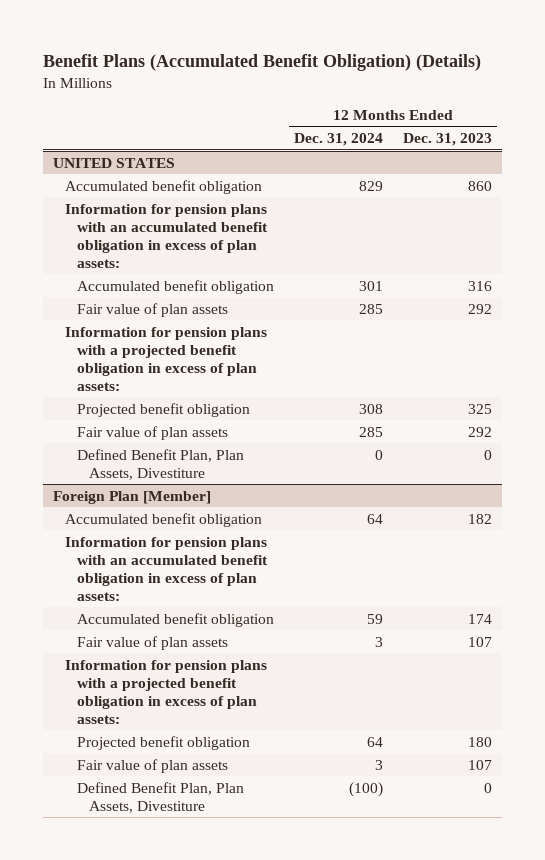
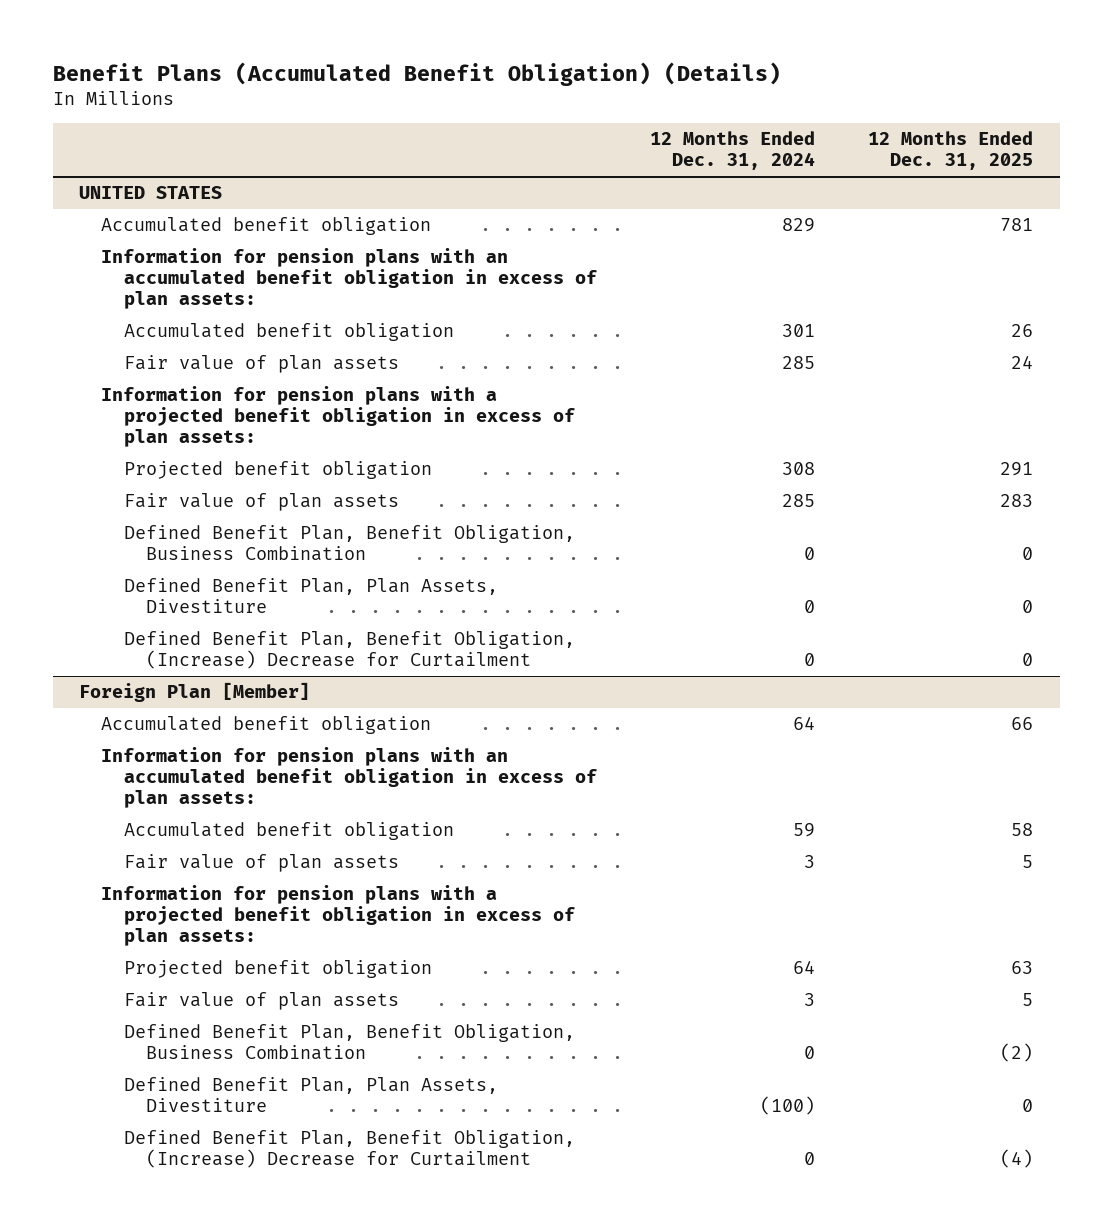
- | 12 Months Ended Dec. 31, 2024 | 12 Months Ended Dec. 31, 2023
+ | 12 Months Ended Dec. 31, 2024 | 12 Months Ended Dec. 31, 2025
@ UNITED STATES
+ Defined Benefit Plan, Benefit Obligation, Business Combination | 0 | 0
+ Defined Benefit Plan, Benefit Obligation, (Increase) Decrease for Curtailment | 0 | 0
@ Foreign Plan [Member]
+ Defined Benefit Plan, Benefit Obligation, Business Combination | 0 | (2)
+ Defined Benefit Plan, Benefit Obligation, (Increase) Decrease for Curtailment | 0 | (4)

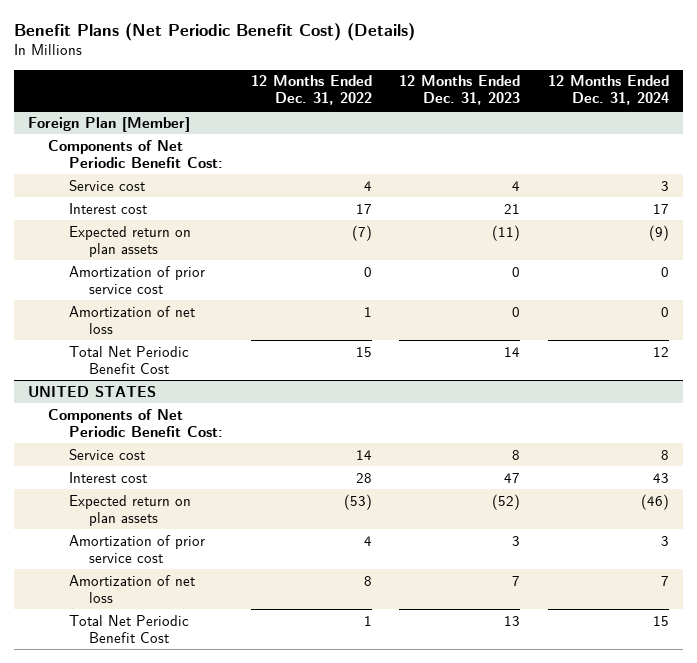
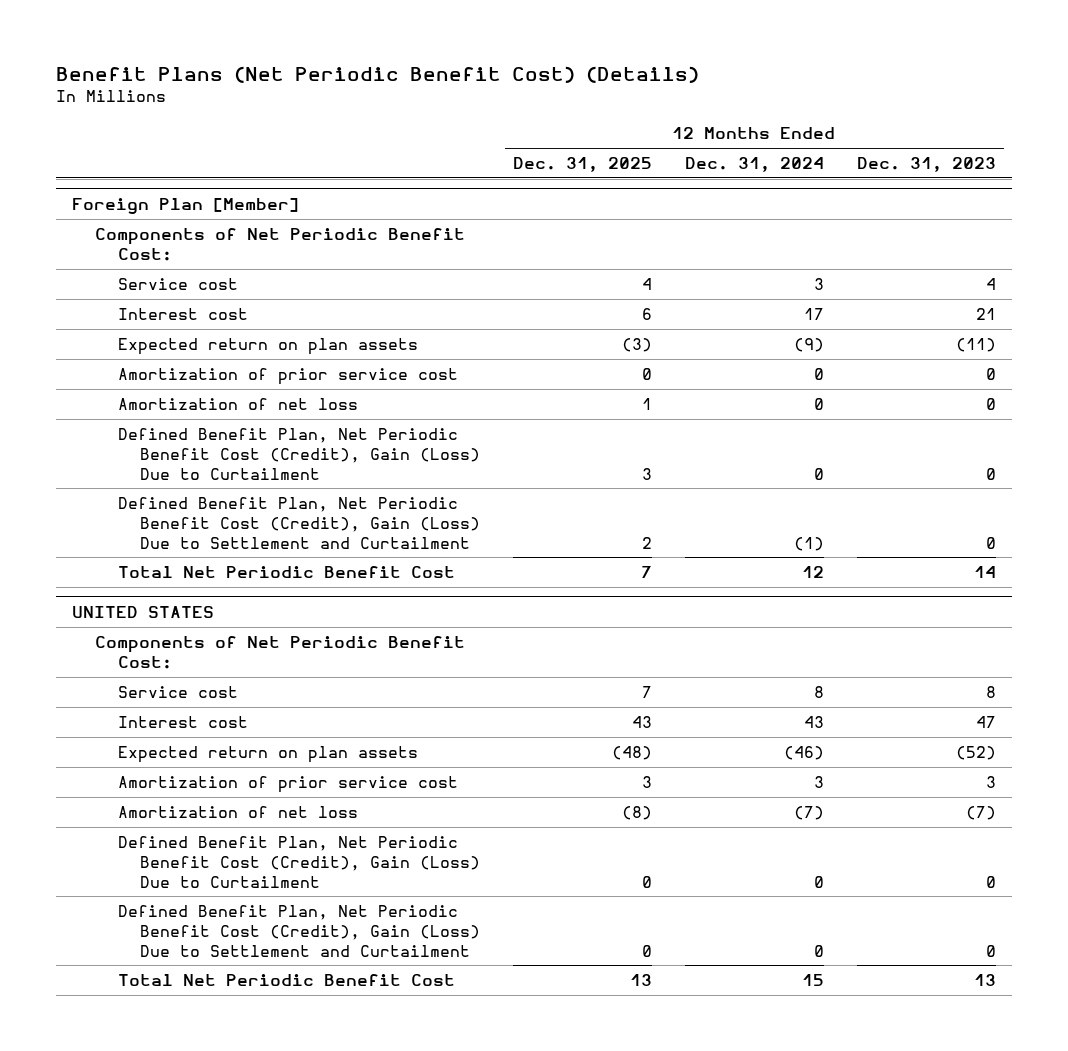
- | 12 Months Ended Dec. 31, 2022 | 12 Months Ended Dec. 31, 2023 | 12 Months Ended Dec. 31, 2024
+ | 12 Months Ended Dec. 31, 2025 | 12 Months Ended Dec. 31, 2024 | 12 Months Ended Dec. 31, 2023
@ Foreign Plan [Member]
+ Defined Benefit Plan, Net Periodic Benefit Cost (Credit), Gain (Loss) Due to Curtailment | 3 | 0 | 0
+ Defined Benefit Plan, Net Periodic Benefit Cost (Credit), Gain (Loss) Due to Settlement and Curtailment | 2 | (1) | 0
@ UNITED STATES
- Amortization of net loss | 8 | 7 | 7
+ Amortization of net loss | (8) | (7) | (7)
+ Defined Benefit Plan, Net Periodic Benefit Cost (Credit), Gain (Loss) Due to Curtailment | 0 | 0 | 0
+ Defined Benefit Plan, Net Periodic Benefit Cost (Credit), Gain (Loss) Due to Settlement and Curtailment | 0 | 0 | 0

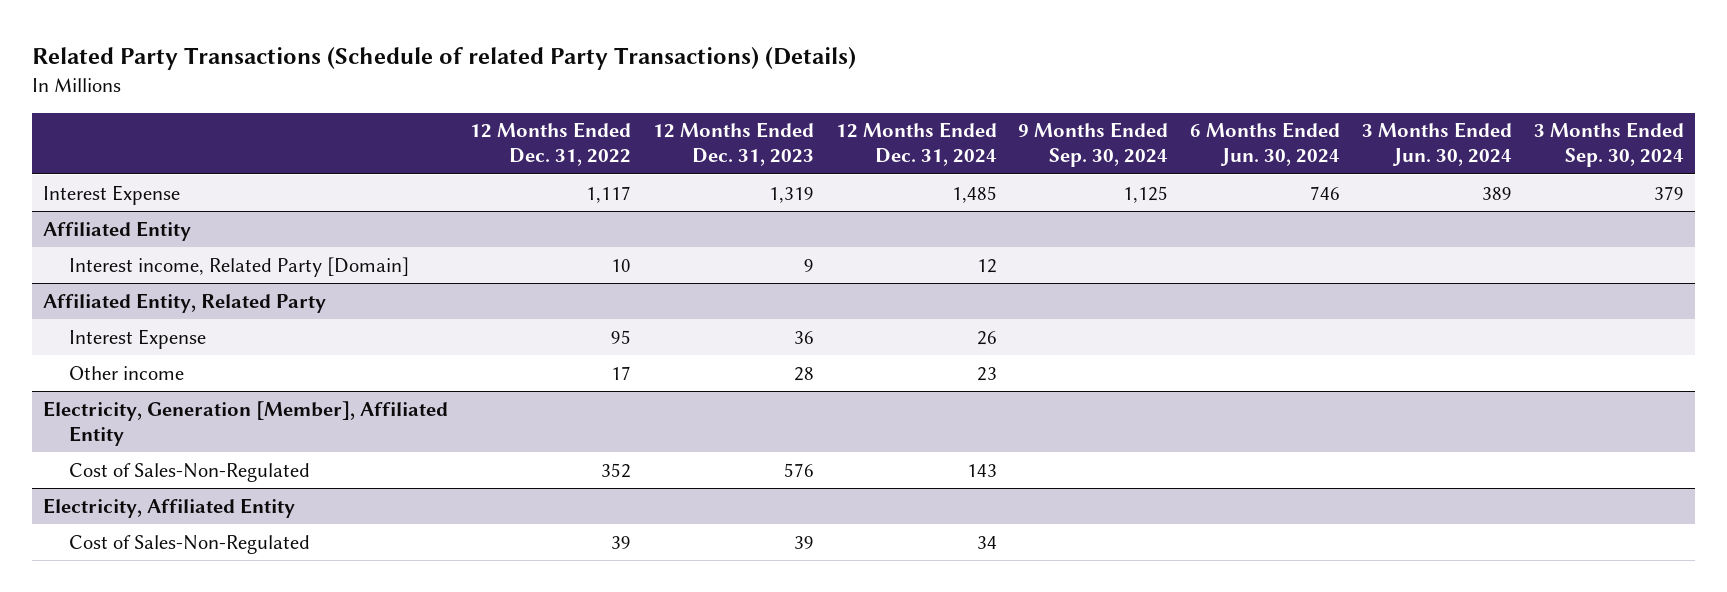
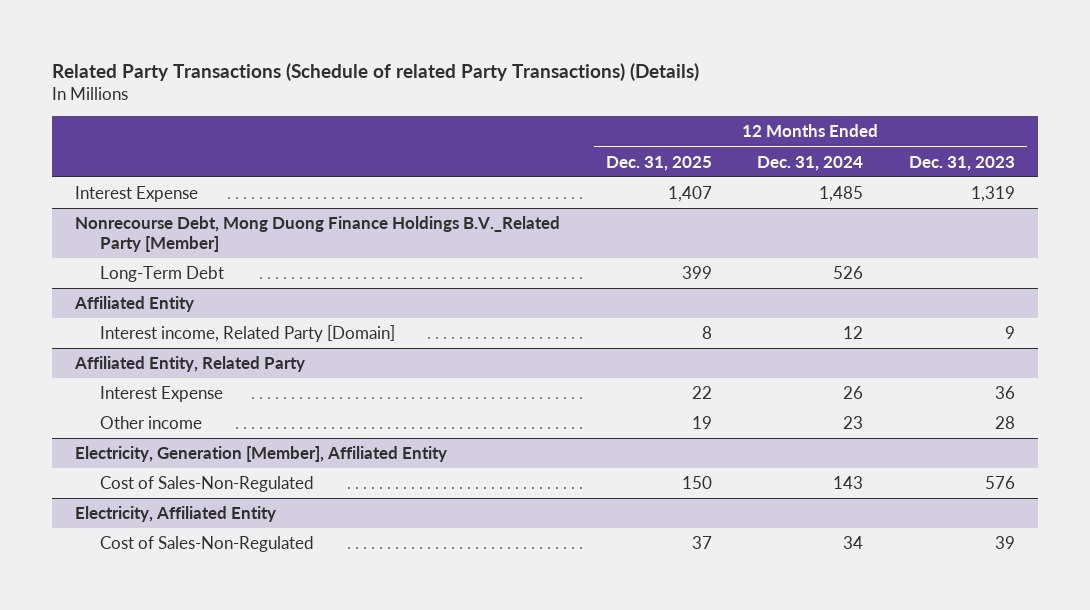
- | 12 Months Ended Dec. 31, 2022 | 12 Months Ended Dec. 31, 2023 | 12 Months Ended Dec. 31, 2024 | 9 Months Ended Sep. 30, 2024 | 6 Months Ended Jun. 30, 2024 | 3 Months Ended Jun. 30, 2024 | 3 Months Ended Sep. 30, 2024
+ | 12 Months Ended Dec. 31, 2025 | 12 Months Ended Dec. 31, 2024 | 12 Months Ended Dec. 31, 2023
+ Nonrecourse Debt, Mong Duong Finance Holdings B.V._Related Party [Member]
+ Long-Term Debt | 399 | 526 |

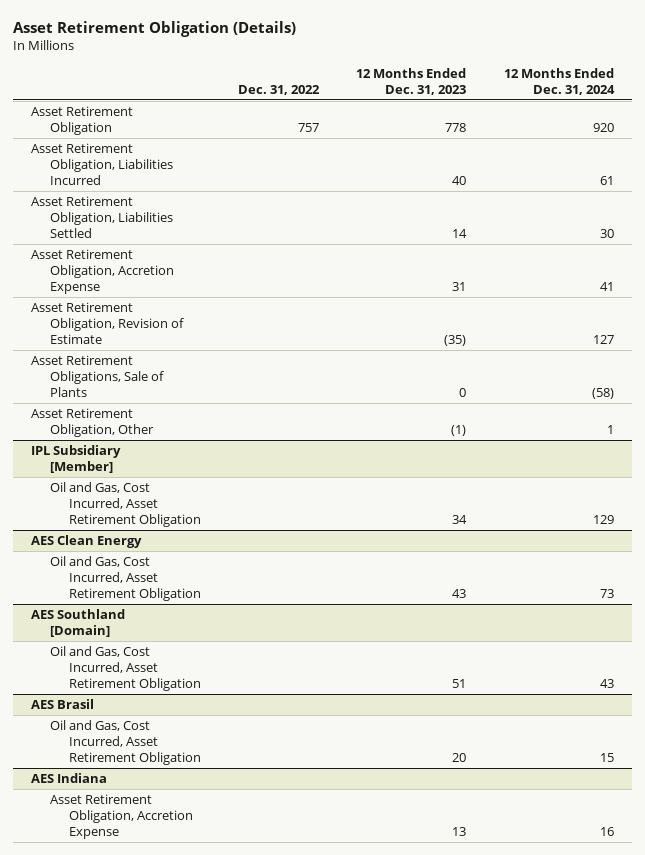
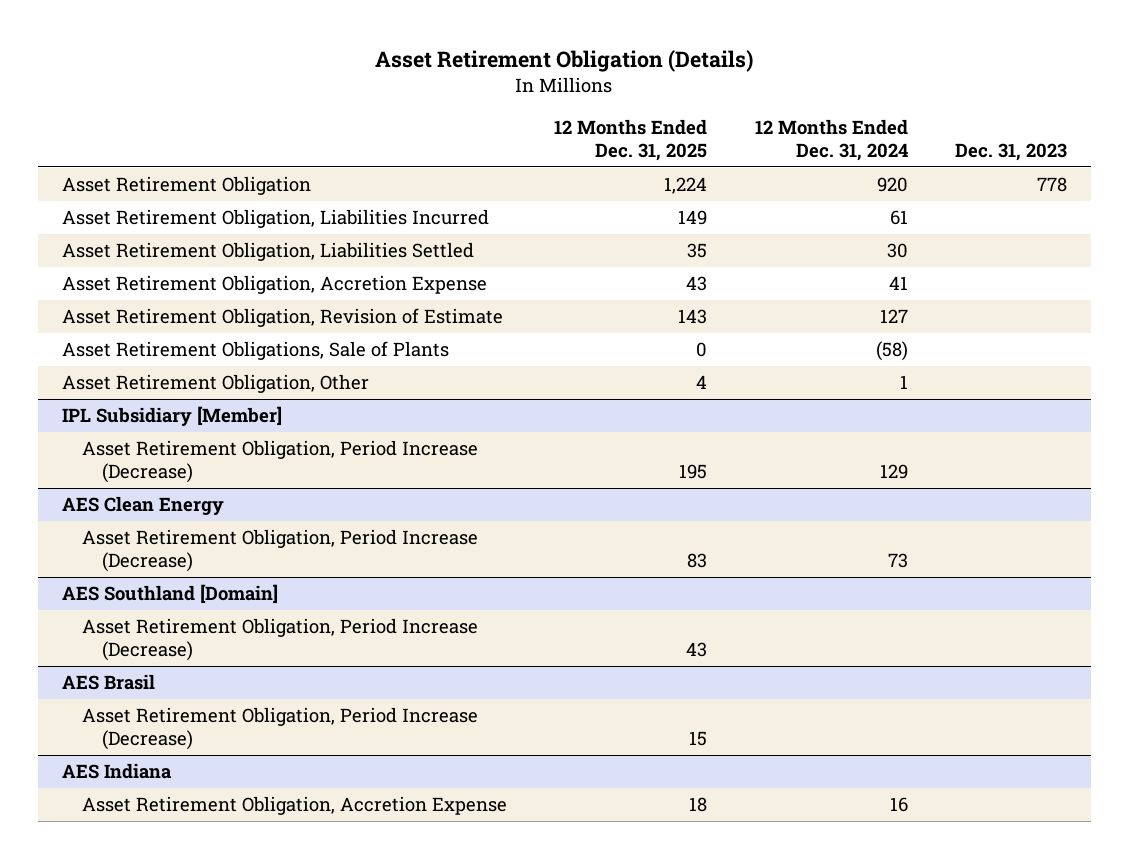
- | Dec. 31, 2022 | 12 Months Ended Dec. 31, 2023 | 12 Months Ended Dec. 31, 2024
+ | 12 Months Ended Dec. 31, 2025 | 12 Months Ended Dec. 31, 2024 | Dec. 31, 2023
@ IPL Subsidiary [Member]
- Oil and Gas, Cost Incurred, Asset Retirement Obligation | | 34 | 129
+ Asset Retirement Obligation, Period Increase (Decrease) | 195 | 129 |
@ AES Clean Energy
- Oil and Gas, Cost Incurred, Asset Retirement Obligation | | 43 | 73
+ Asset Retirement Obligation, Period Increase (Decrease) | 83 | 73 |
@ AES Southland [Domain]
- Oil and Gas, Cost Incurred, Asset Retirement Obligation | | 51 | 43
+ Asset Retirement Obligation, Period Increase (Decrease) | 43 | |
@ AES Brasil
- Oil and Gas, Cost Incurred, Asset Retirement Obligation | | 20 | 15
+ Asset Retirement Obligation, Period Increase (Decrease) | 15 | |

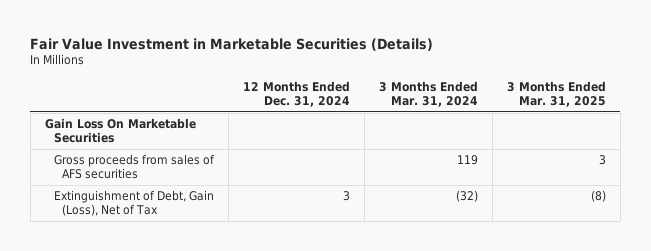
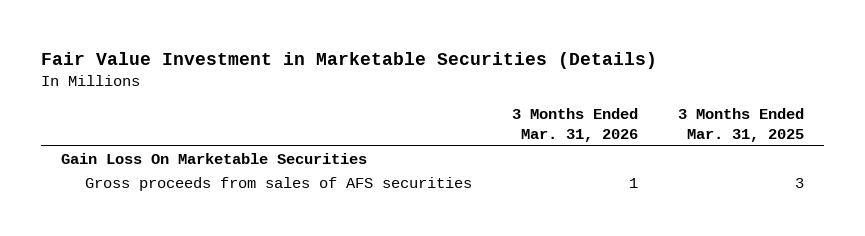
- | 12 Months Ended Dec. 31, 2024 | 3 Months Ended Mar. 31, 2024 | 3 Months Ended Mar. 31, 2025
+ | 3 Months Ended Mar. 31, 2026 | 3 Months Ended Mar. 31, 2025
- Extinguishment of Debt, Gain (Loss), Net of Tax | 3 | (32) | (8)

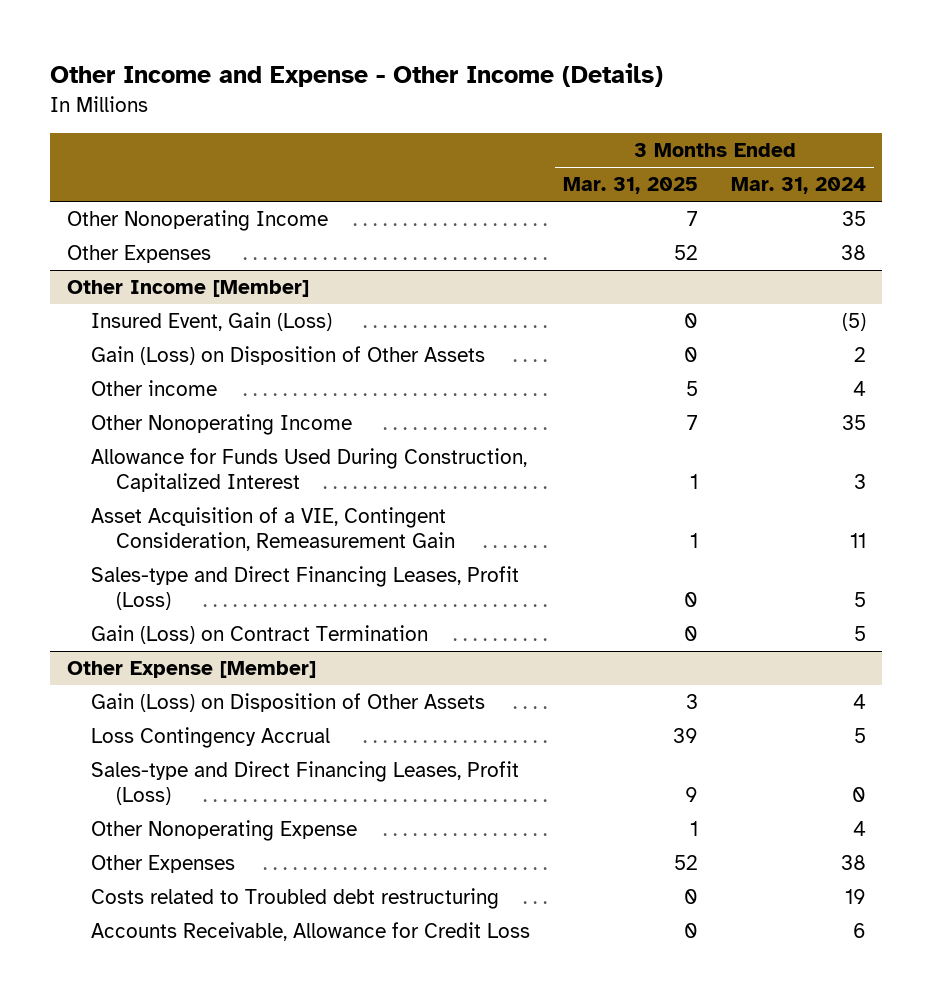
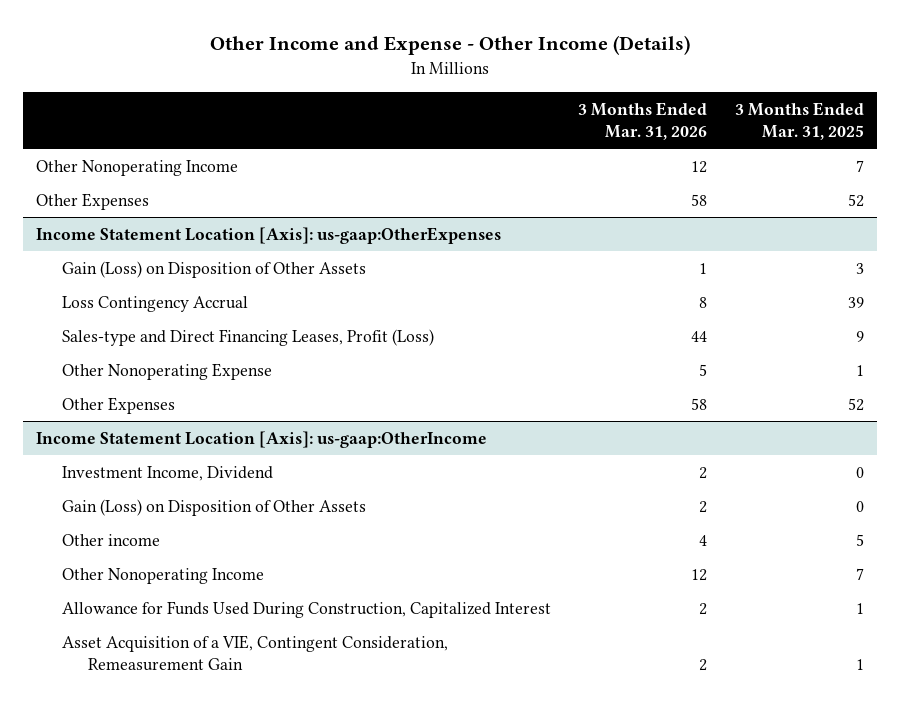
- | 3 Months Ended Mar. 31, 2025 | 3 Months Ended Mar. 31, 2024
+ | 3 Months Ended Mar. 31, 2026 | 3 Months Ended Mar. 31, 2025
- Other Income [Member]
- Insured Event, Gain (Loss) | 0 | (5)
- Gain (Loss) on Disposition of Other Assets | 0 | 2
- Other income | 5 | 4
- Other Nonoperating Income | 7 | 35
- Allowance for Funds Used During Construction, Capitalized Interest | 1 | 3
- Asset Acquisition of a VIE, Contingent Consideration, Remeasurement Gain | 1 | 11
- Sales-type and Direct Financing Leases, Profit (Loss) | 0 | 5
- Gain (Loss) on Contract Termination | 0 | 5
- Other Expense [Member]
+ Income Statement Location [Axis]: us-gaap:OtherExpenses
- Costs related to Troubled debt restructuring | 0 | 19
- Accounts Receivable, Allowance for Credit Loss | 0 | 6
+ Income Statement Location [Axis]: us-gaap:OtherIncome
+ Investment Income, Dividend | 2 | 0
+ Gain (Loss) on Disposition of Other Assets | 2 | 0
+ Other income | 4 | 5
+ Other Nonoperating Income | 12 | 7
+ Allowance for Funds Used During Construction, Capitalized Interest | 2 | 1
+ Asset Acquisition of a VIE, Contingent Consideration, Remeasurement Gain | 2 | 1

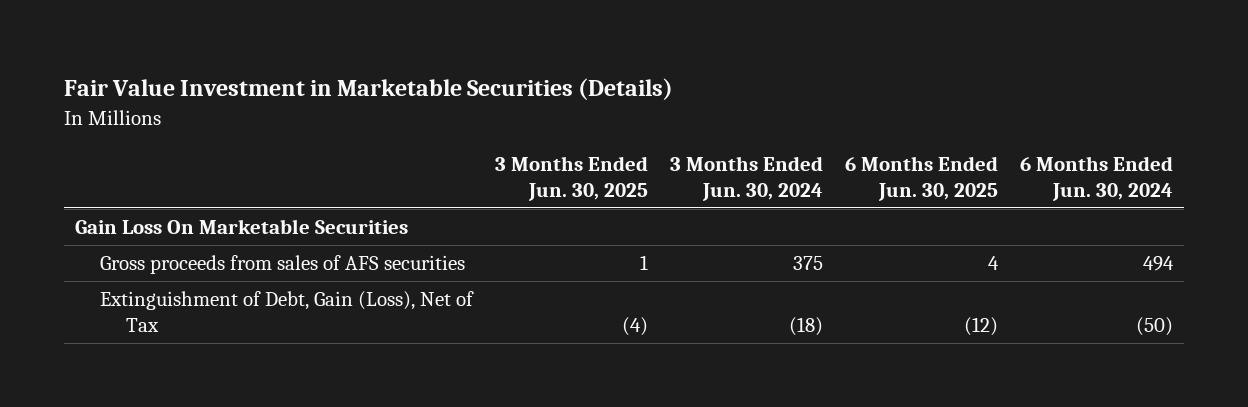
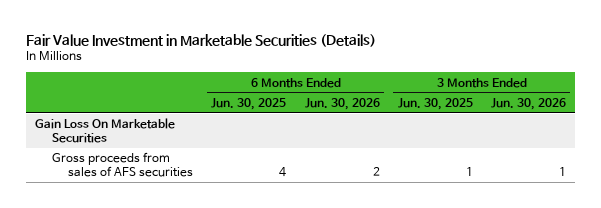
- | 3 Months Ended Jun. 30, 2025 | 3 Months Ended Jun. 30, 2024 | 6 Months Ended Jun. 30, 2025 | 6 Months Ended Jun. 30, 2024
+ | 6 Months Ended Jun. 30, 2025 | 6 Months Ended Jun. 30, 2026 | 3 Months Ended Jun. 30, 2025 | 3 Months Ended Jun. 30, 2026
- Extinguishment of Debt, Gain (Loss), Net of Tax | (4) | (18) | (12) | (50)

